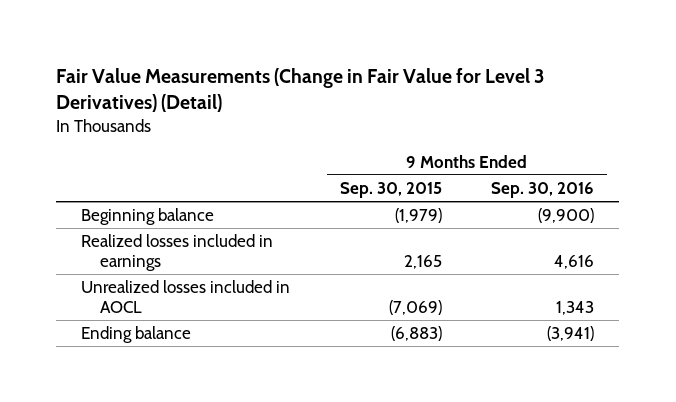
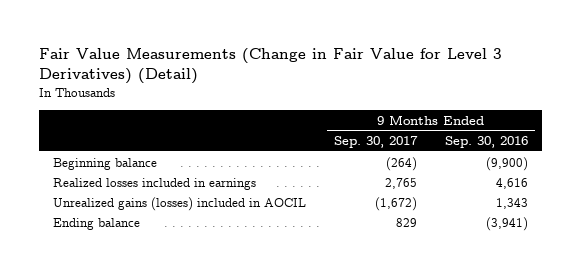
- | 9 Months Ended Sep. 30, 2015 | 9 Months Ended Sep. 30, 2016
+ | 9 Months Ended Sep. 30, 2017 | 9 Months Ended Sep. 30, 2016
- Unrealized losses included in AOCL | (7,069) | 1,343
+ Unrealized gains (losses) included in AOCIL | (1,672) | 1,343

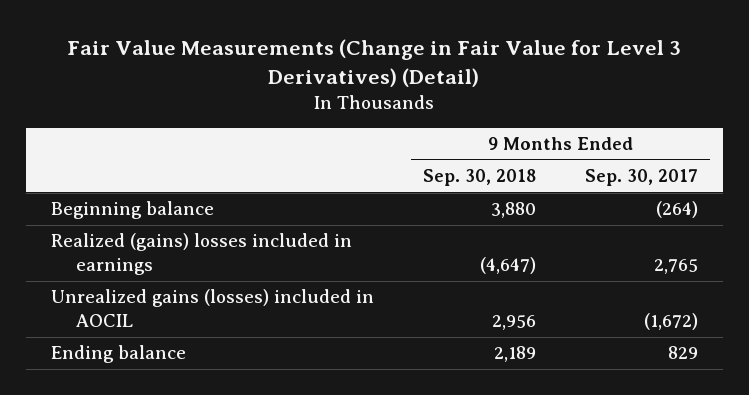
- | 9 Months Ended Sep. 30, 2017 | 9 Months Ended Sep. 30, 2016
+ | 9 Months Ended Sep. 30, 2018 | 9 Months Ended Sep. 30, 2017
- Realized losses included in earnings | 2,765 | 4,616
+ Realized (gains) losses included in earnings | (4,647) | 2,765

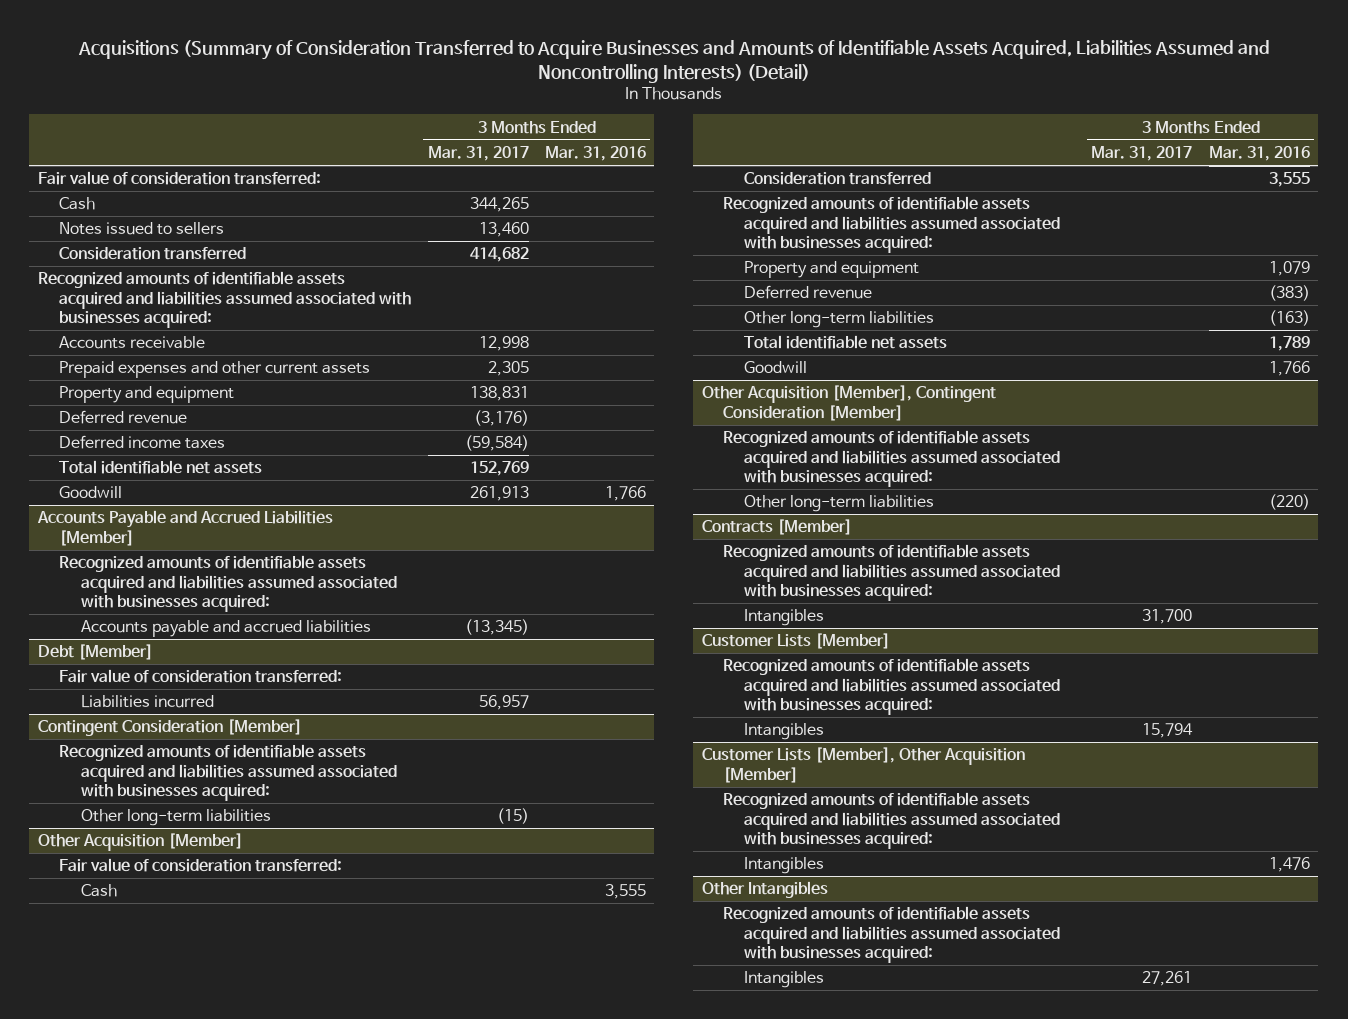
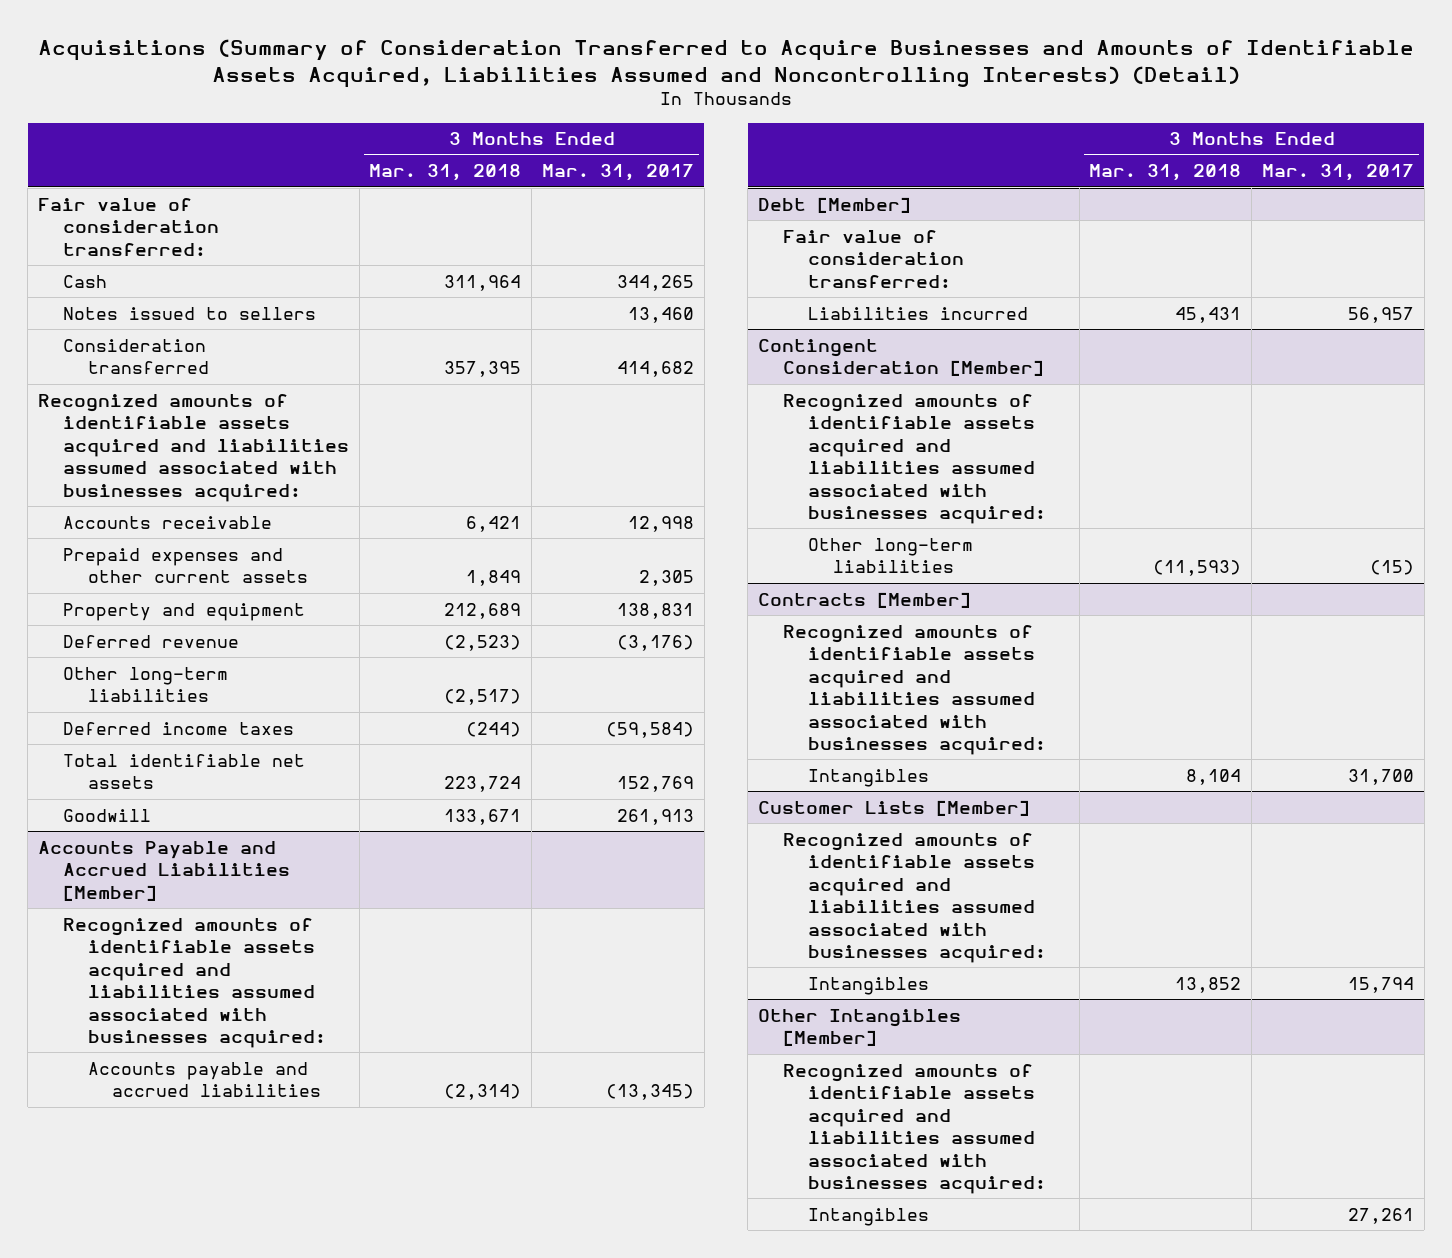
- | 3 Months Ended Mar. 31, 2017 | 3 Months Ended Mar. 31, 2016
+ | 3 Months Ended Mar. 31, 2018 | 3 Months Ended Mar. 31, 2017
+ Other long-term liabilities | (2,517) |
- Other Acquisition [Member]
- Fair value of consideration transferred:
- Cash | | 3,555
- Consideration transferred | | 3,555
- Recognized amounts of identifiable assets acquired and liabilities assumed associated with businesses acquired:
- Property and equipment | | 1,079
- Deferred revenue | | (383)
- Other long-term liabilities | | (163)
- Total identifiable net assets | | 1,789
- Goodwill | | 1,766
- Other Acquisition [Member], Contingent Consideration [Member]
- Recognized amounts of identifiable assets acquired and liabilities assumed associated with businesses acquired:
- Other long-term liabilities | | (220)
- Customer Lists [Member], Other Acquisition [Member]
- Recognized amounts of identifiable assets acquired and liabilities assumed associated with businesses acquired:
- Intangibles | | 1,476
- Other Intangibles
+ Other Intangibles [Member]

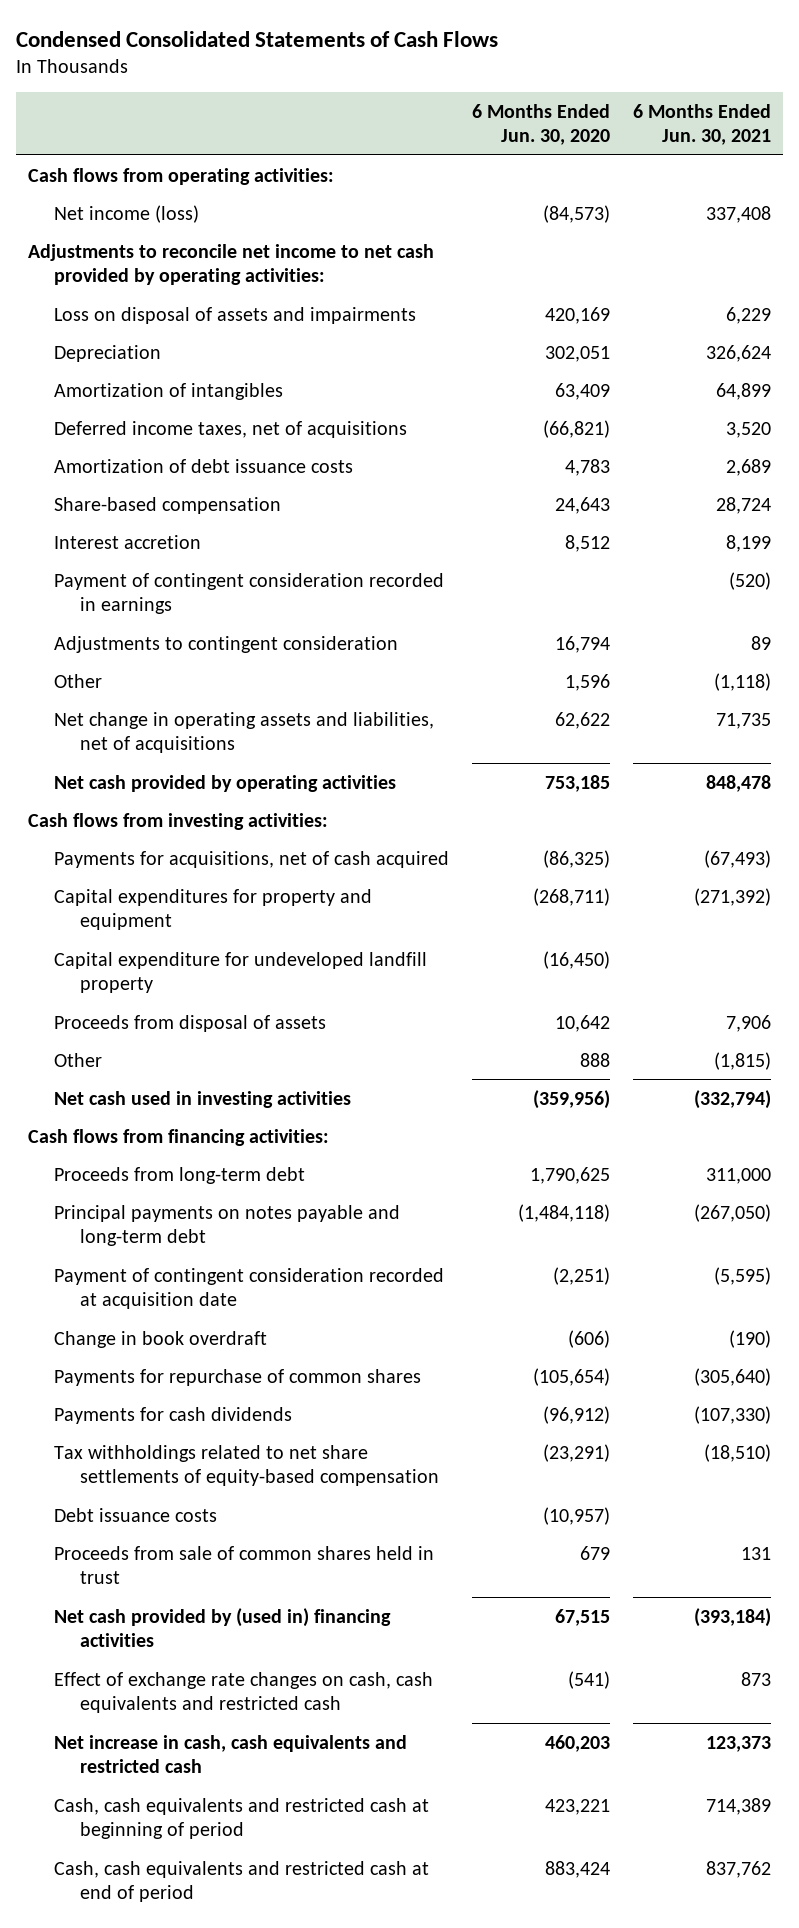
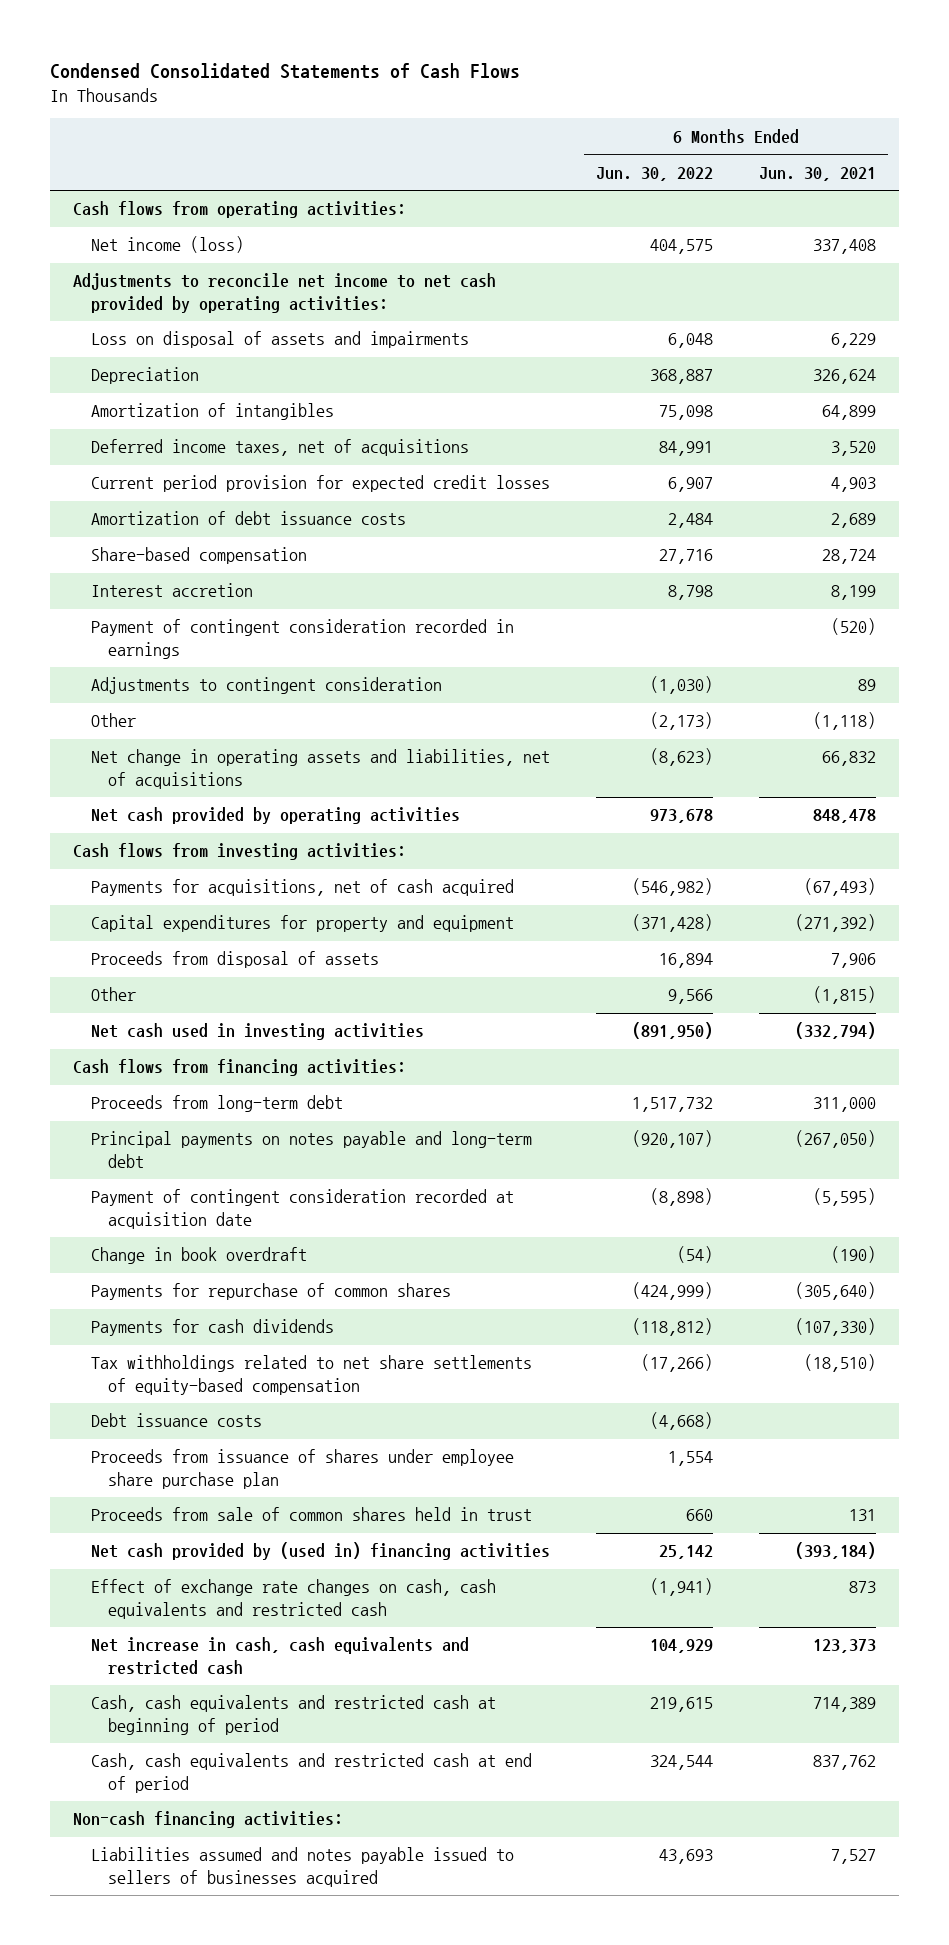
- | 6 Months Ended Jun. 30, 2020 | 6 Months Ended Jun. 30, 2021
+ | 6 Months Ended Jun. 30, 2022 | 6 Months Ended Jun. 30, 2021
+ Current period provision for expected credit losses | 6,907 | 4,903
- Net change in operating assets and liabilities, net of acquisitions | 62,622 | 71,735
+ Net change in operating assets and liabilities, net of acquisitions | (8,623) | 66,832
- Capital expenditure for undeveloped landfill property | (16,450) |
+ Proceeds from issuance of shares under employee share purchase plan | 1,554 |
+ Non-cash financing activities:
+ Liabilities assumed and notes payable issued to sellers of businesses acquired | 43,693 | 7,527

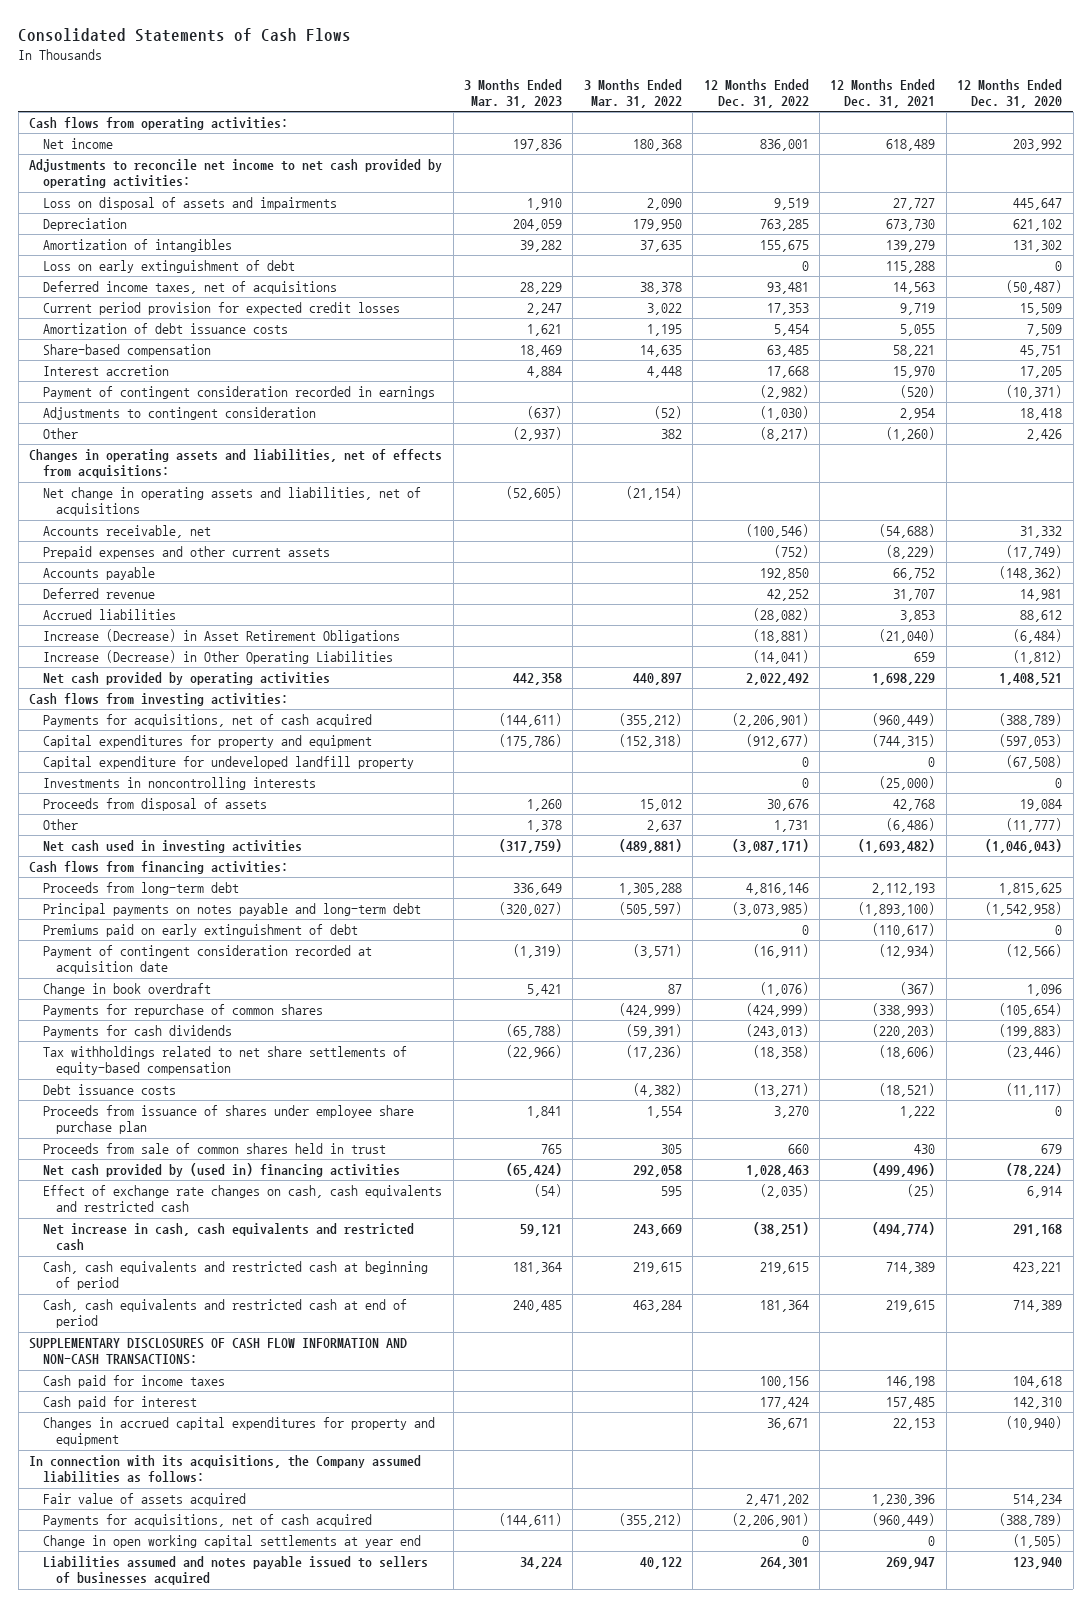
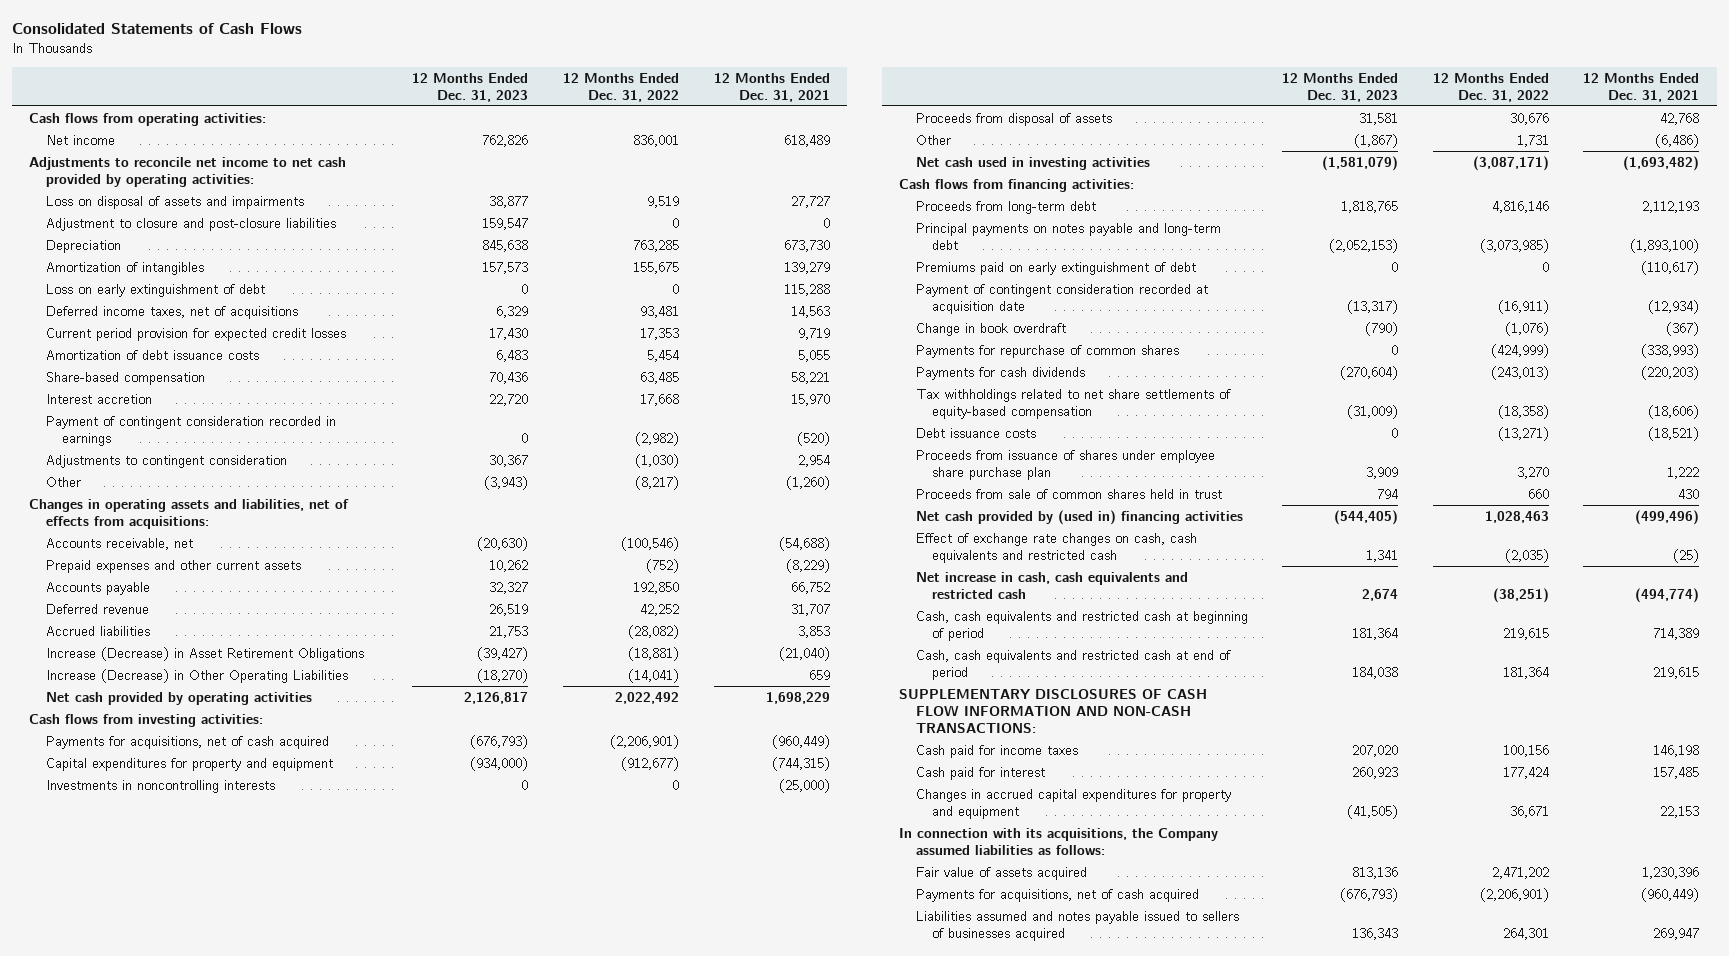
- | 3 Months Ended Mar. 31, 2023 | 3 Months Ended Mar. 31, 2022 | 12 Months Ended Dec. 31, 2022 | 12 Months Ended Dec. 31, 2021 | 12 Months Ended Dec. 31, 2020
+ | 12 Months Ended Dec. 31, 2023 | 12 Months Ended Dec. 31, 2022 | 12 Months Ended Dec. 31, 2021
+ Adjustment to closure and post-closure liabilities | 159,547 | 0 | 0
- Net change in operating assets and liabilities, net of acquisitions | (52,605) | (21,154) | | |
- Capital expenditure for undeveloped landfill property | | | 0 | 0 | (67,508)
- Change in open working capital settlements at year end | | | 0 | 0 | (1,505)

